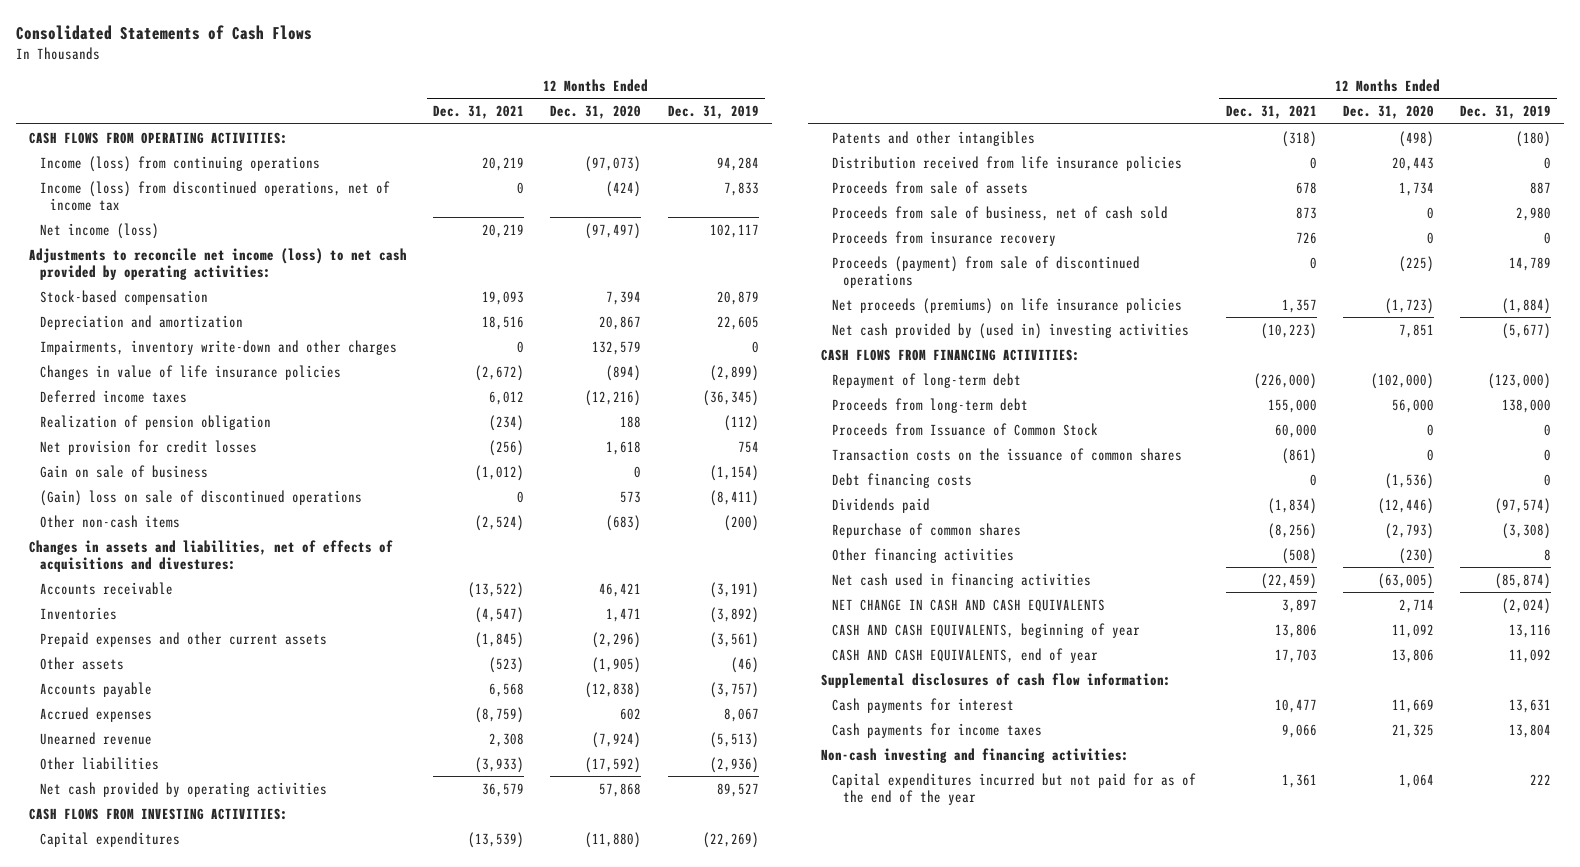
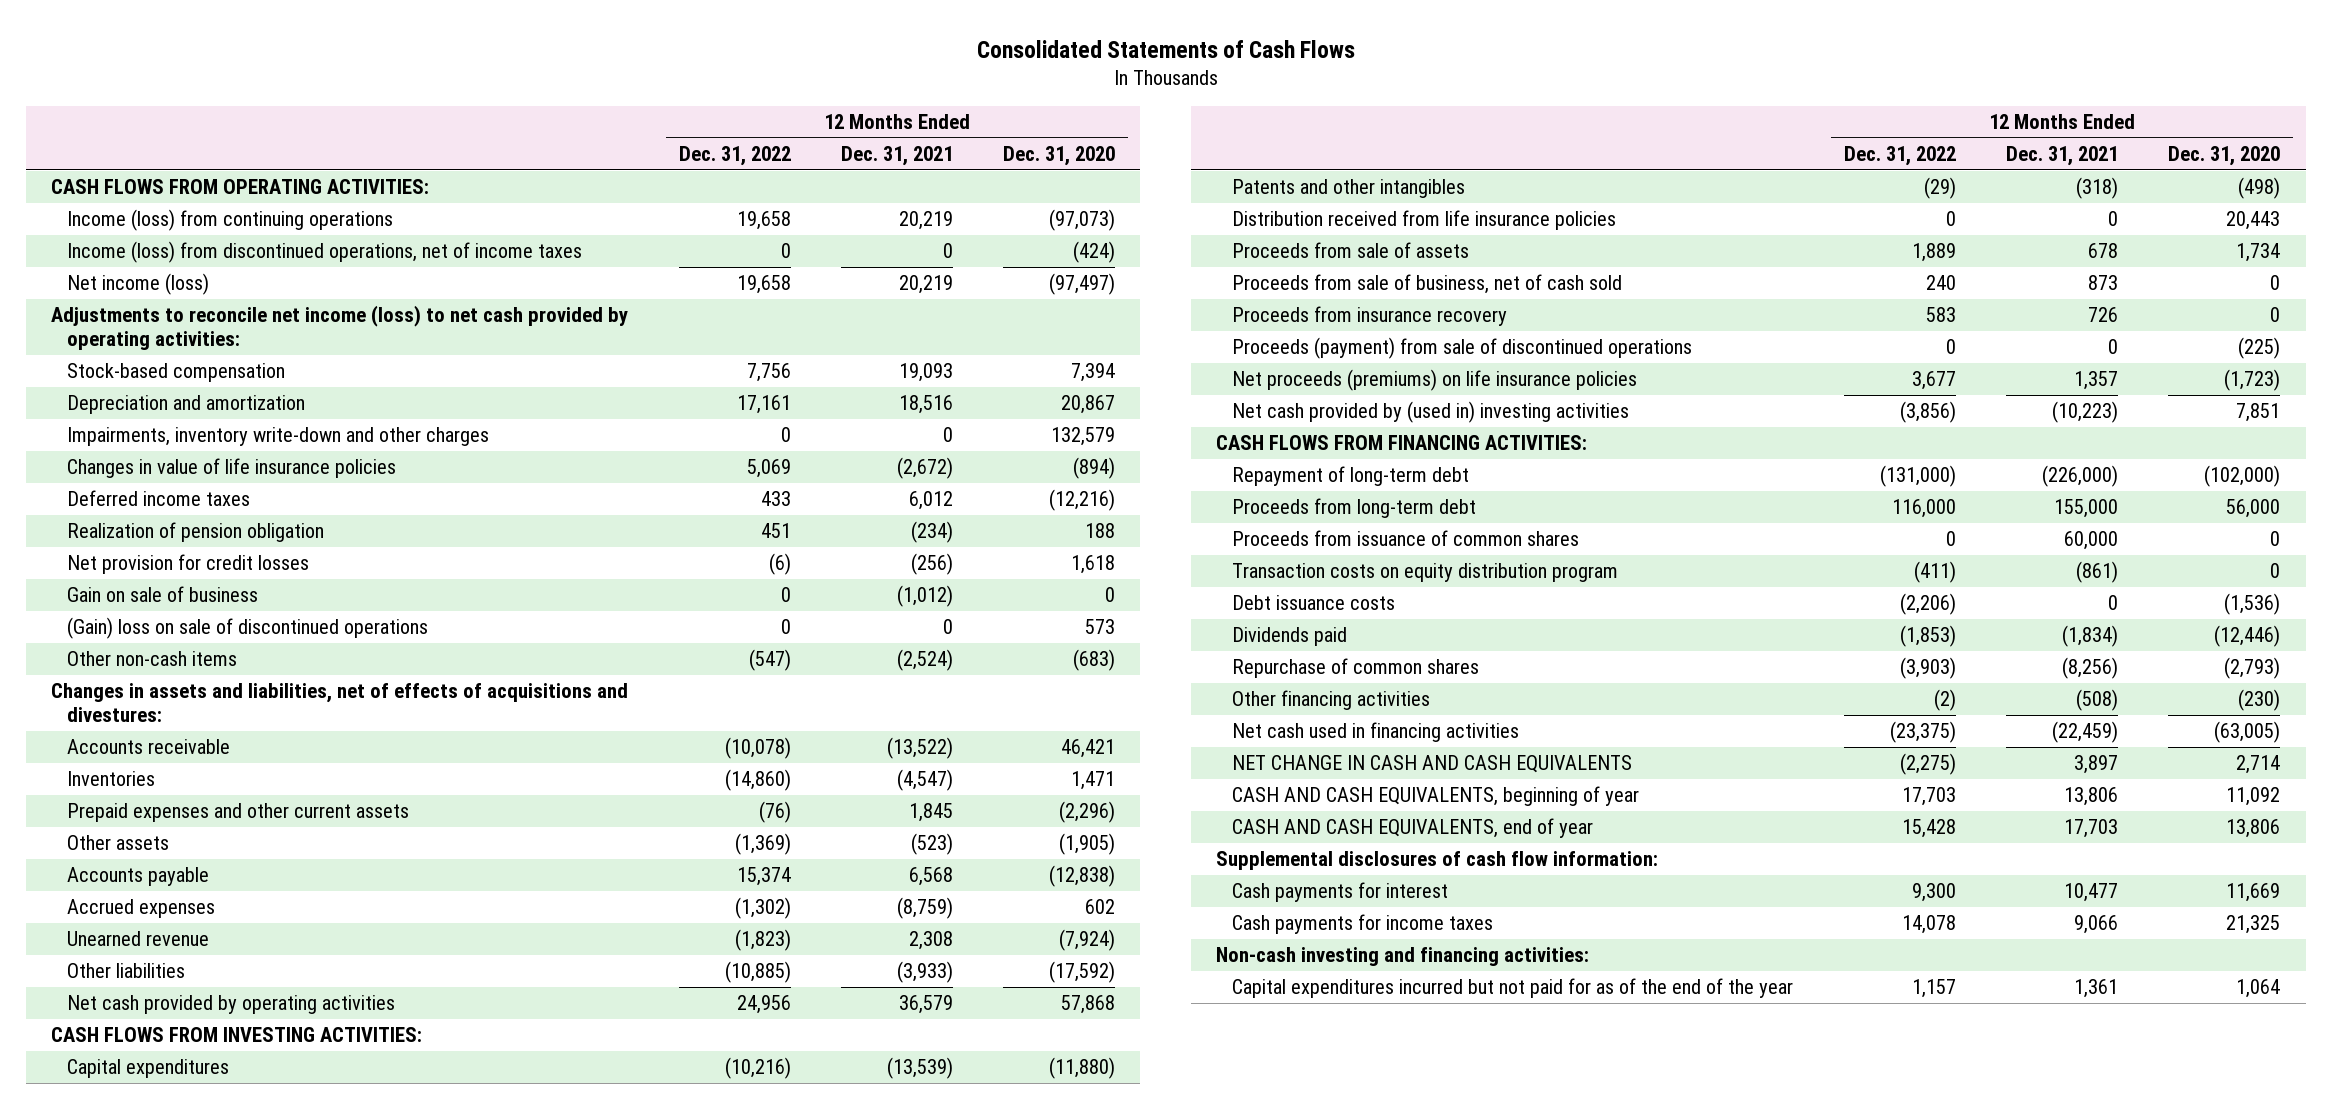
- | 12 Months Ended Dec. 31, 2021 | 12 Months Ended Dec. 31, 2020 | 12 Months Ended Dec. 31, 2019
+ | 12 Months Ended Dec. 31, 2022 | 12 Months Ended Dec. 31, 2021 | 12 Months Ended Dec. 31, 2020
- Income (loss) from discontinued operations, net of income tax | 0 | (424) | 7,833
+ Income (loss) from discontinued operations, net of income taxes | 0 | 0 | (424)
- Prepaid expenses and other current assets | (1,845) | (2,296) | (3,561)
+ Prepaid expenses and other current assets | (76) | 1,845 | (2,296)
- Proceeds from Issuance of Common Stock | 60,000 | 0 | 0
- Transaction costs on the issuance of common shares | (861) | 0 | 0
- Debt financing costs | 0 | (1,536) | 0
+ Proceeds from issuance of common shares | 0 | 60,000 | 0
+ Transaction costs on equity distribution program | (411) | (861) | 0
+ Debt issuance costs | (2,206) | 0 | (1,536)

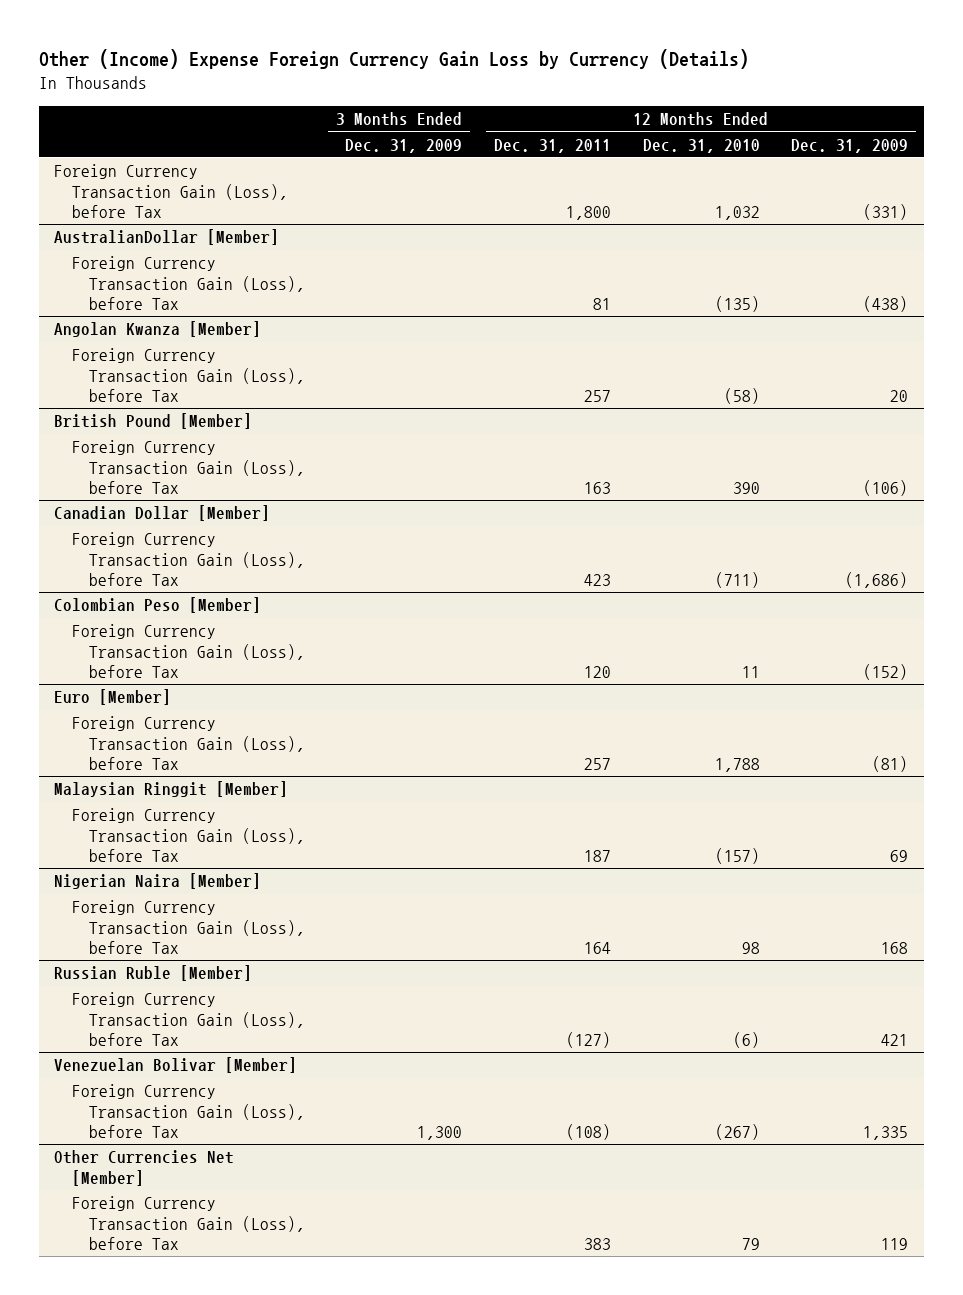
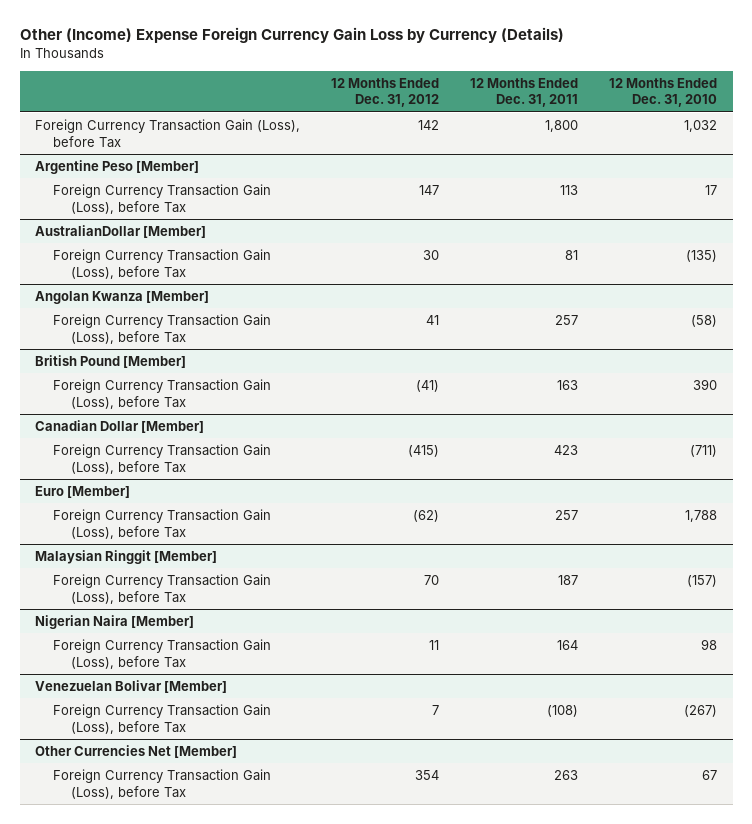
- | 3 Months Ended Dec. 31, 2009 | 12 Months Ended Dec. 31, 2011 | 12 Months Ended Dec. 31, 2010 | 12 Months Ended Dec. 31, 2009
+ | 12 Months Ended Dec. 31, 2012 | 12 Months Ended Dec. 31, 2011 | 12 Months Ended Dec. 31, 2010
+ Argentine Peso [Member]
+ Foreign Currency Transaction Gain (Loss), before Tax | 147 | 113 | 17
- Colombian Peso [Member]
- Foreign Currency Transaction Gain (Loss), before Tax | | 120 | 11 | (152)
- Russian Ruble [Member]
- Foreign Currency Transaction Gain (Loss), before Tax | | (127) | (6) | 421
@ Other Currencies Net [Member]
- Foreign Currency Transaction Gain (Loss), before Tax | | 383 | 79 | 119
+ Foreign Currency Transaction Gain (Loss), before Tax | 354 | 263 | 67

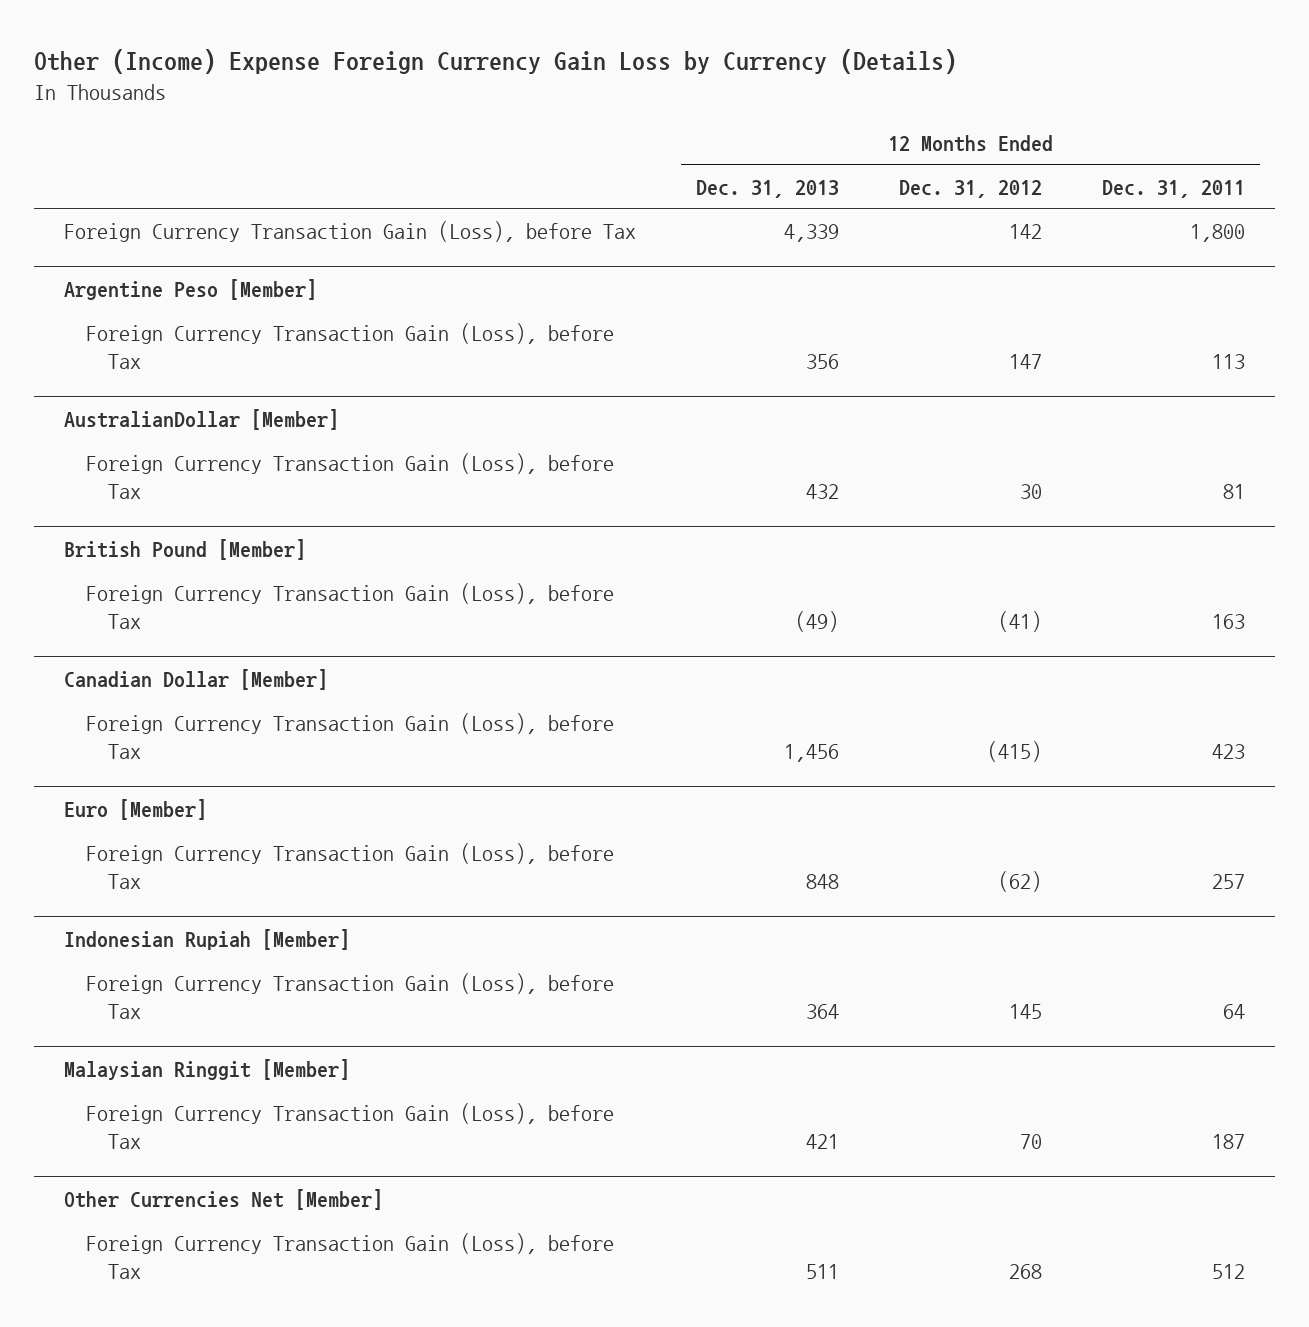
- | 12 Months Ended Dec. 31, 2012 | 12 Months Ended Dec. 31, 2011 | 12 Months Ended Dec. 31, 2010
+ | 12 Months Ended Dec. 31, 2013 | 12 Months Ended Dec. 31, 2012 | 12 Months Ended Dec. 31, 2011
- Angolan Kwanza [Member]
- Foreign Currency Transaction Gain (Loss), before Tax | 41 | 257 | (58)
+ Indonesian Rupiah [Member]
+ Foreign Currency Transaction Gain (Loss), before Tax | 364 | 145 | 64
- Nigerian Naira [Member]
- Foreign Currency Transaction Gain (Loss), before Tax | 11 | 164 | 98
- Venezuelan Bolivar [Member]
- Foreign Currency Transaction Gain (Loss), before Tax | 7 | (108) | (267)
@ Other Currencies Net [Member]
- Foreign Currency Transaction Gain (Loss), before Tax | 354 | 263 | 67
+ Foreign Currency Transaction Gain (Loss), before Tax | 511 | 268 | 512

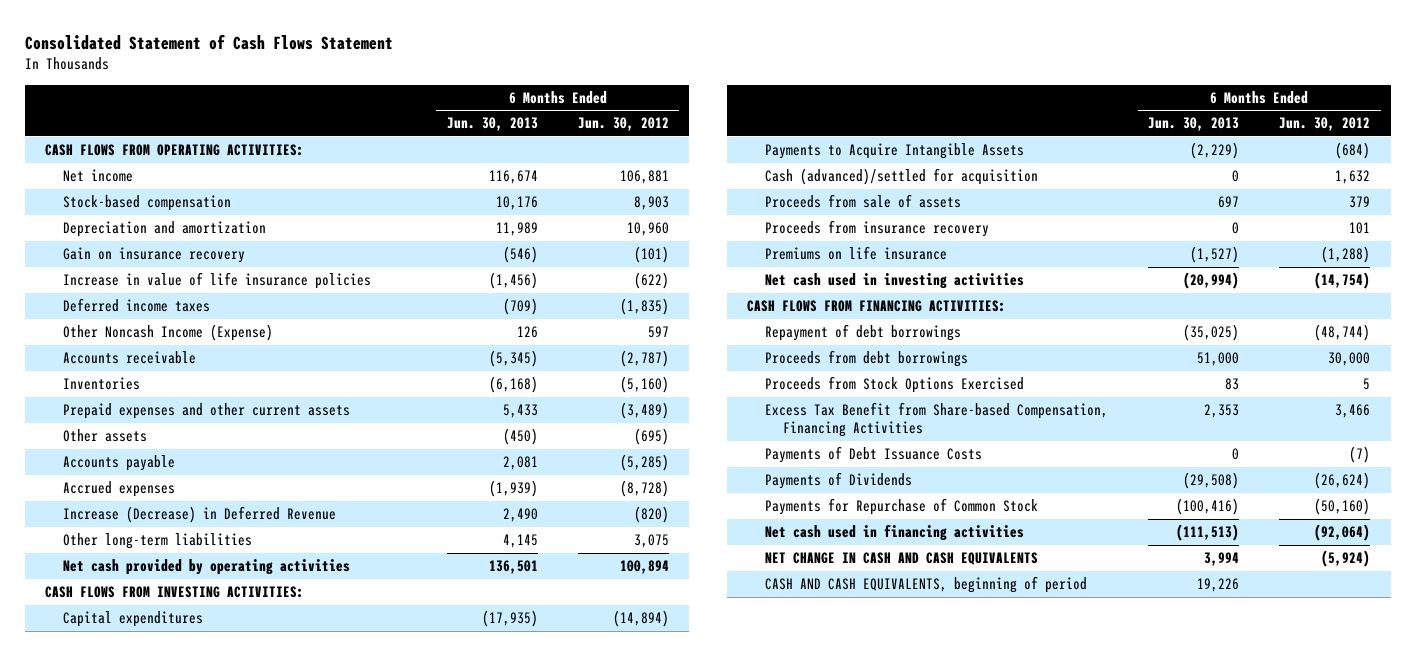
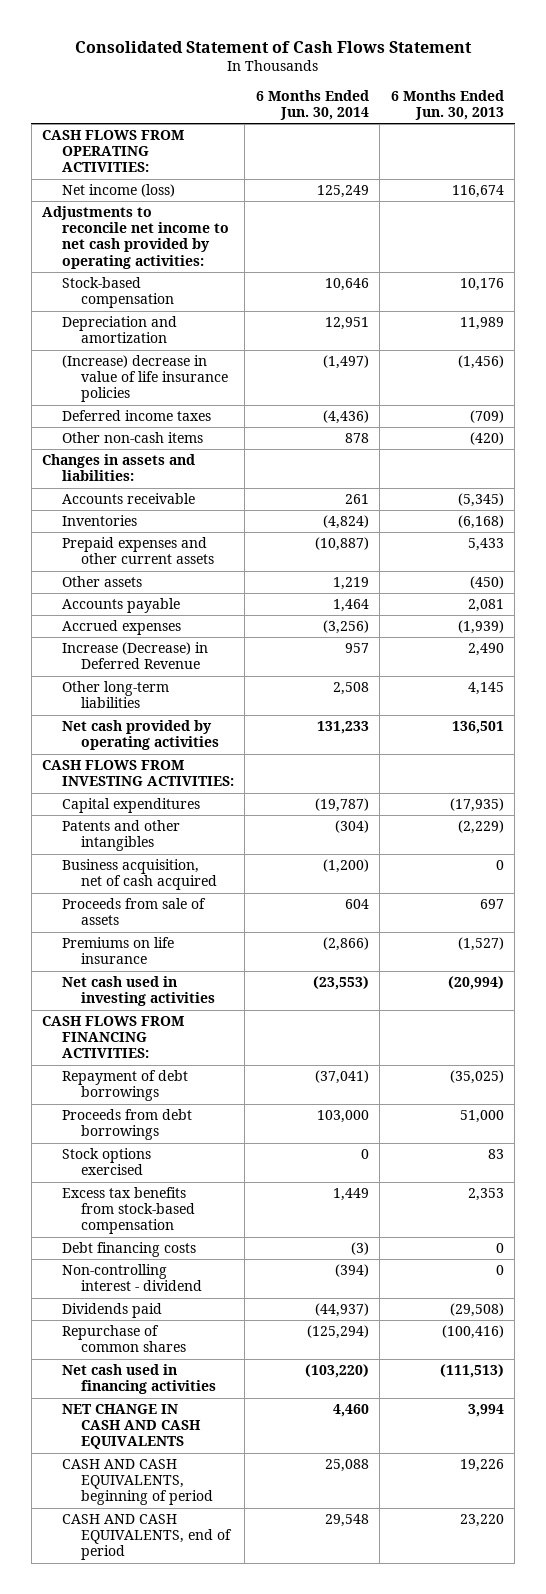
- | 6 Months Ended Jun. 30, 2013 | 6 Months Ended Jun. 30, 2012
+ | 6 Months Ended Jun. 30, 2014 | 6 Months Ended Jun. 30, 2013
- Net income | 116,674 | 106,881
+ Net income (loss) | 125,249 | 116,674
+ Adjustments to reconcile net income to net cash provided by operating activities:
- Gain on insurance recovery | (546) | (101)
- Increase in value of life insurance policies | (1,456) | (622)
+ (Increase) decrease in value of life insurance policies | (1,497) | (1,456)
- Other Noncash Income (Expense) | 126 | 597
+ Other non-cash items | 878 | (420)
+ Changes in assets and liabilities:
- Payments to Acquire Intangible Assets | (2,229) | (684)
- Cash (advanced)/settled for acquisition | 0 | 1,632
+ Patents and other intangibles | (304) | (2,229)
+ Business acquisition, net of cash acquired | (1,200) | 0
- Proceeds from insurance recovery | 0 | 101
- Proceeds from Stock Options Exercised | 83 | 5
- Excess Tax Benefit from Share-based Compensation, Financing Activities | 2,353 | 3,466
- Payments of Debt Issuance Costs | 0 | (7)
- Payments of Dividends | (29,508) | (26,624)
- Payments for Repurchase of Common Stock | (100,416) | (50,160)
+ Stock options exercised | 0 | 83
+ Excess tax benefits from stock-based compensation | 1,449 | 2,353
+ Debt financing costs | (3) | 0
+ Non-controlling interest - dividend | (394) | 0
+ Dividends paid | (44,937) | (29,508)
+ Repurchase of common shares | (125,294) | (100,416)
+ CASH AND CASH EQUIVALENTS, end of period | 29,548 | 23,220

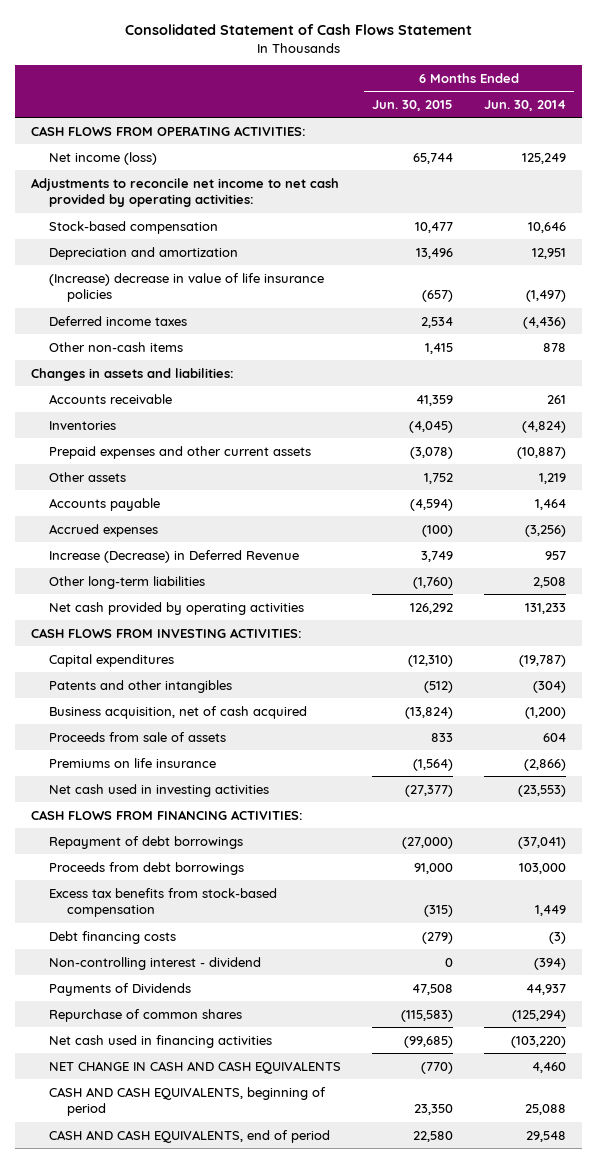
- | 6 Months Ended Jun. 30, 2014 | 6 Months Ended Jun. 30, 2013
+ | 6 Months Ended Jun. 30, 2015 | 6 Months Ended Jun. 30, 2014
- Stock options exercised | 0 | 83
- Dividends paid | (44,937) | (29,508)
+ Payments of Dividends | 47,508 | 44,937

